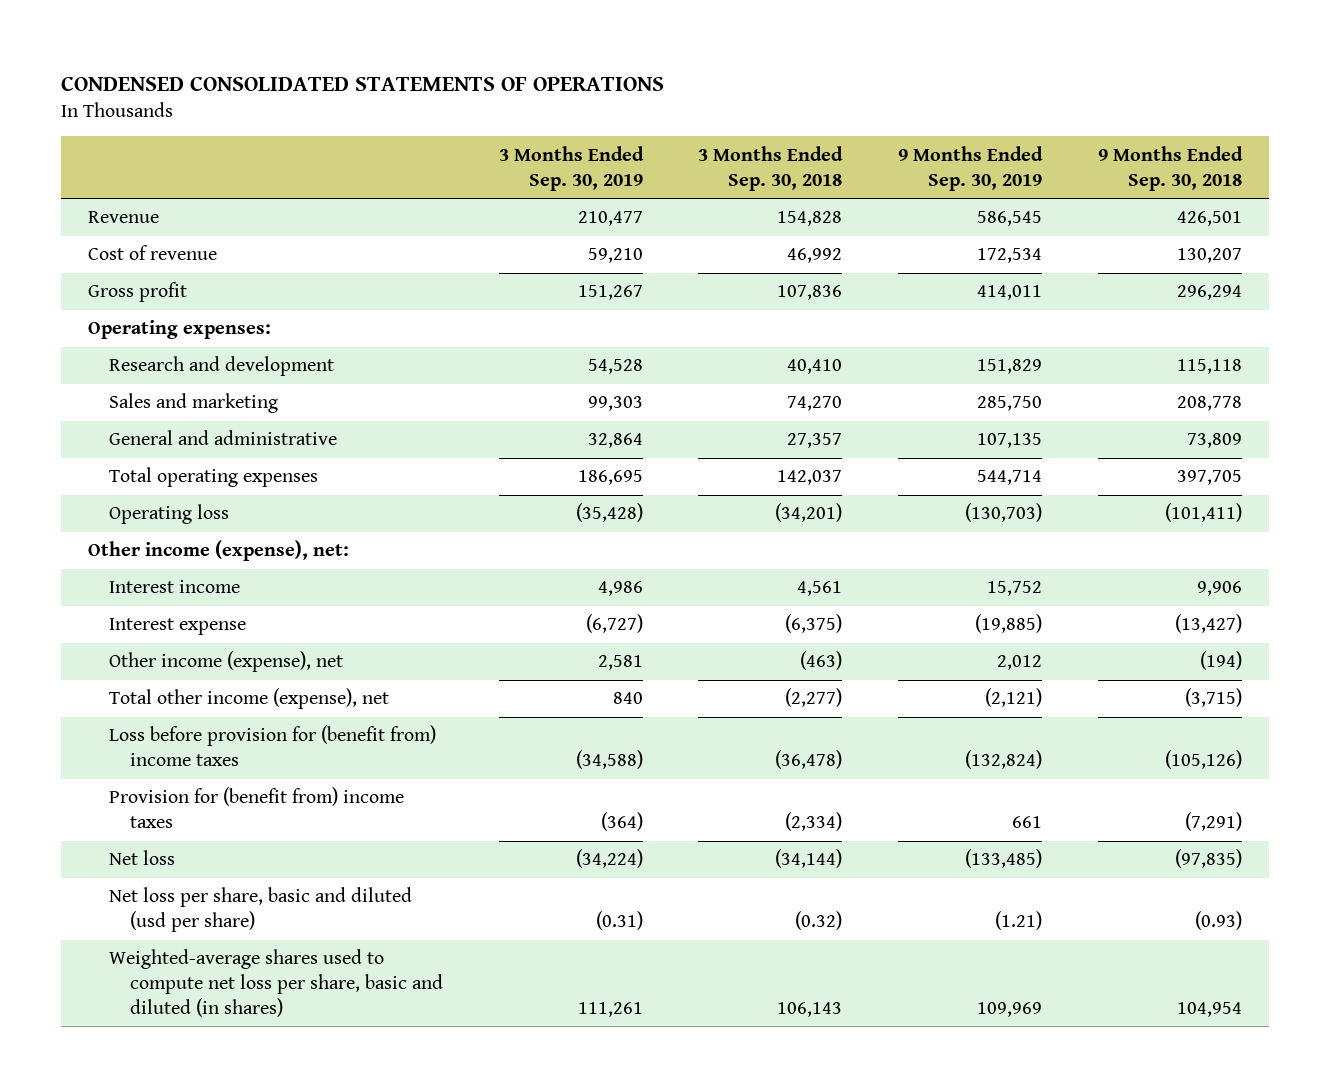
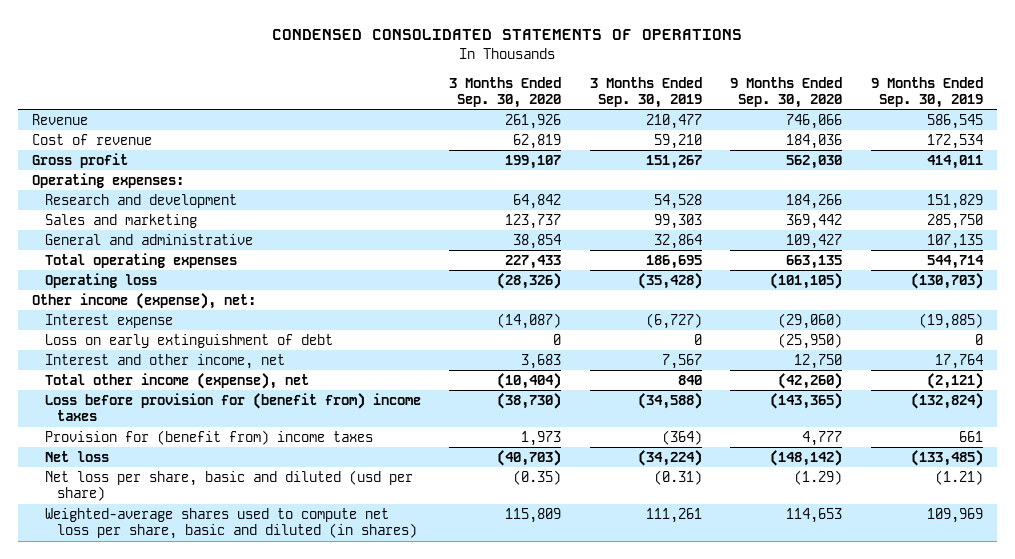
- | 3 Months Ended Sep. 30, 2019 | 3 Months Ended Sep. 30, 2018 | 9 Months Ended Sep. 30, 2019 | 9 Months Ended Sep. 30, 2018
+ | 3 Months Ended Sep. 30, 2020 | 3 Months Ended Sep. 30, 2019 | 9 Months Ended Sep. 30, 2020 | 9 Months Ended Sep. 30, 2019
- Interest income | 4,986 | 4,561 | 15,752 | 9,906
- Other income (expense), net | 2,581 | (463) | 2,012 | (194)
+ Loss on early extinguishment of debt | 0 | 0 | (25,950) | 0
+ Interest and other income, net | 3,683 | 7,567 | 12,750 | 17,764

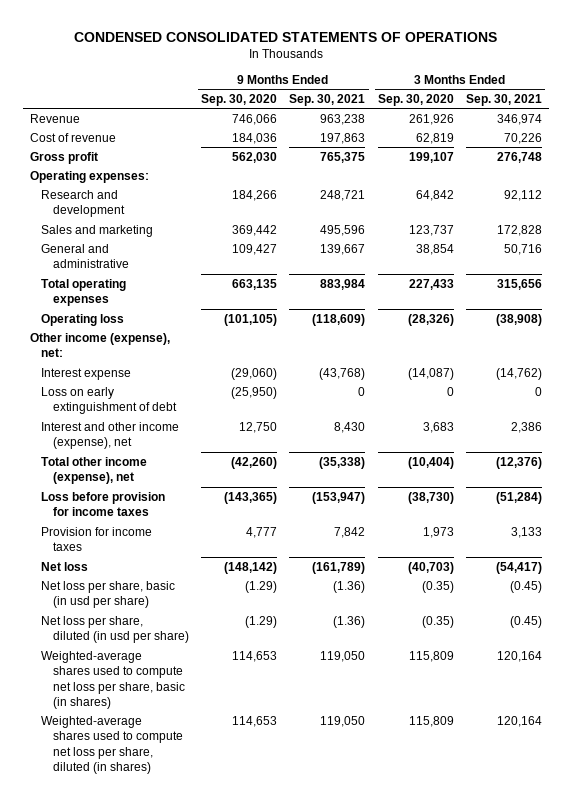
- | 3 Months Ended Sep. 30, 2020 | 3 Months Ended Sep. 30, 2019 | 9 Months Ended Sep. 30, 2020 | 9 Months Ended Sep. 30, 2019
+ | 9 Months Ended Sep. 30, 2020 | 9 Months Ended Sep. 30, 2021 | 3 Months Ended Sep. 30, 2020 | 3 Months Ended Sep. 30, 2021
- Interest and other income, net | 3,683 | 7,567 | 12,750 | 17,764
+ Interest and other income (expense), net | 12,750 | 8,430 | 3,683 | 2,386
- Loss before provision for (benefit from) income taxes | (38,730) | (34,588) | (143,365) | (132,824)
- Provision for (benefit from) income taxes | 1,973 | (364) | 4,777 | 661
+ Loss before provision for income taxes | (143,365) | (153,947) | (38,730) | (51,284)
+ Provision for income taxes | 4,777 | 7,842 | 1,973 | 3,133
- Net loss per share, basic and diluted (usd per share) | (0.35) | (0.31) | (1.29) | (1.21)
- Weighted-average shares used to compute net loss per share, basic and diluted (in shares) | 115,809 | 111,261 | 114,653 | 109,969
+ Net loss per share, basic (in usd per share) | (1.29) | (1.36) | (0.35) | (0.45)
+ Net loss per share, diluted (in usd per share) | (1.29) | (1.36) | (0.35) | (0.45)
+ Weighted-average shares used to compute net loss per share, basic (in shares) | 114,653 | 119,050 | 115,809 | 120,164
+ Weighted-average shares used to compute net loss per share, diluted (in shares) | 114,653 | 119,050 | 115,809 | 120,164

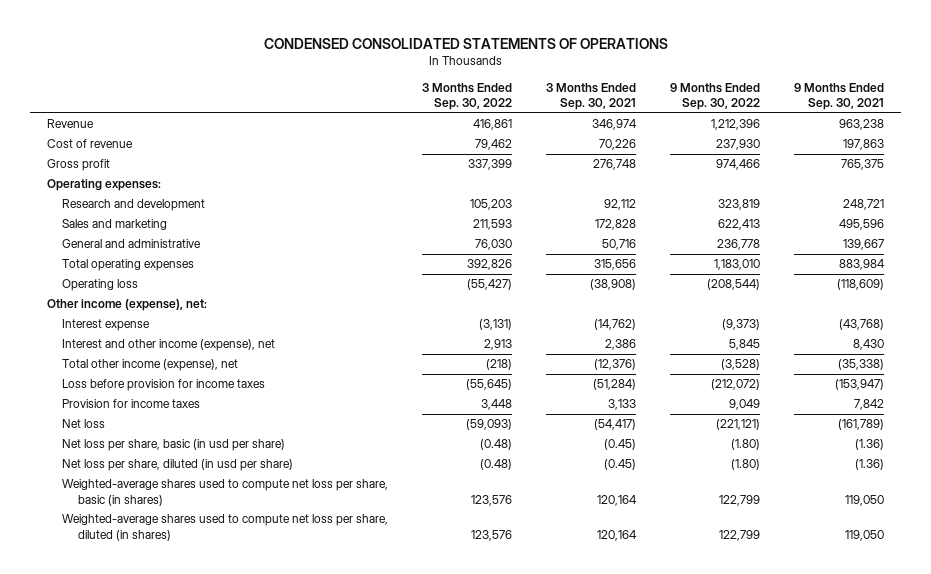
- | 9 Months Ended Sep. 30, 2020 | 9 Months Ended Sep. 30, 2021 | 3 Months Ended Sep. 30, 2020 | 3 Months Ended Sep. 30, 2021
+ | 3 Months Ended Sep. 30, 2022 | 3 Months Ended Sep. 30, 2021 | 9 Months Ended Sep. 30, 2022 | 9 Months Ended Sep. 30, 2021
- Loss on early extinguishment of debt | (25,950) | 0 | 0 | 0

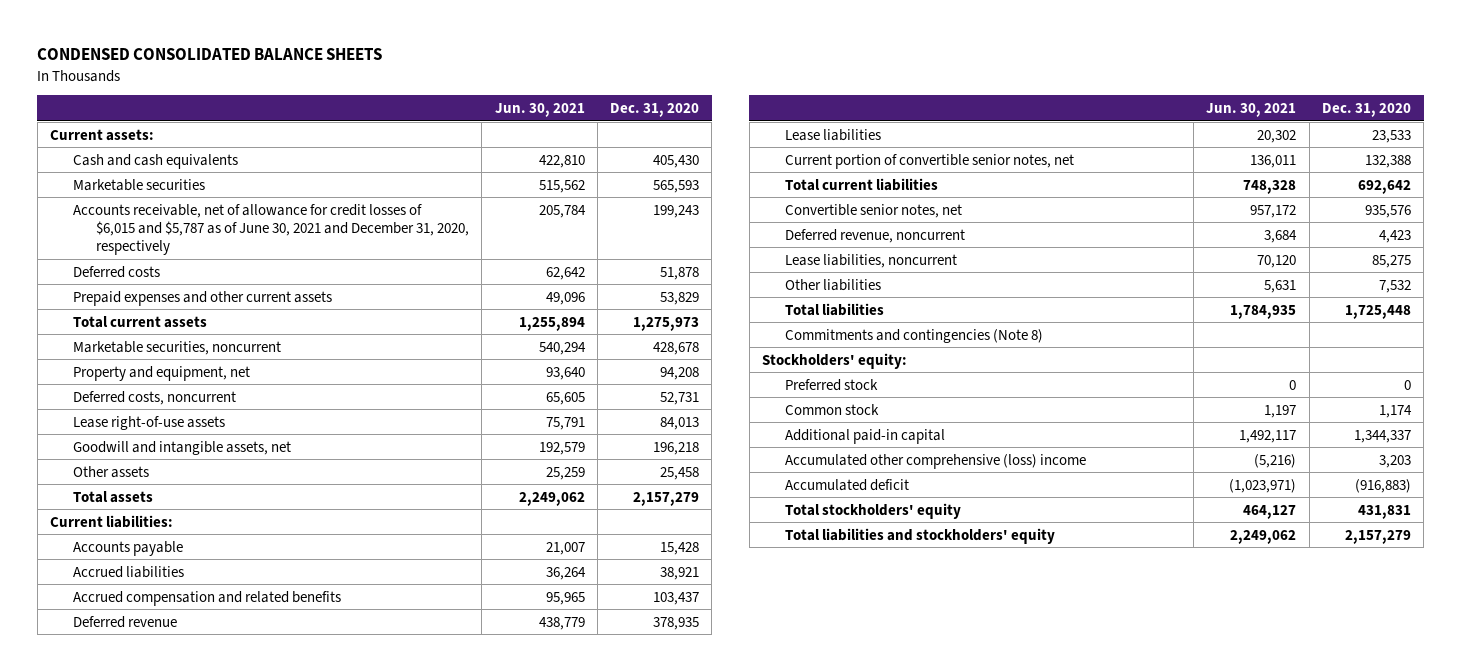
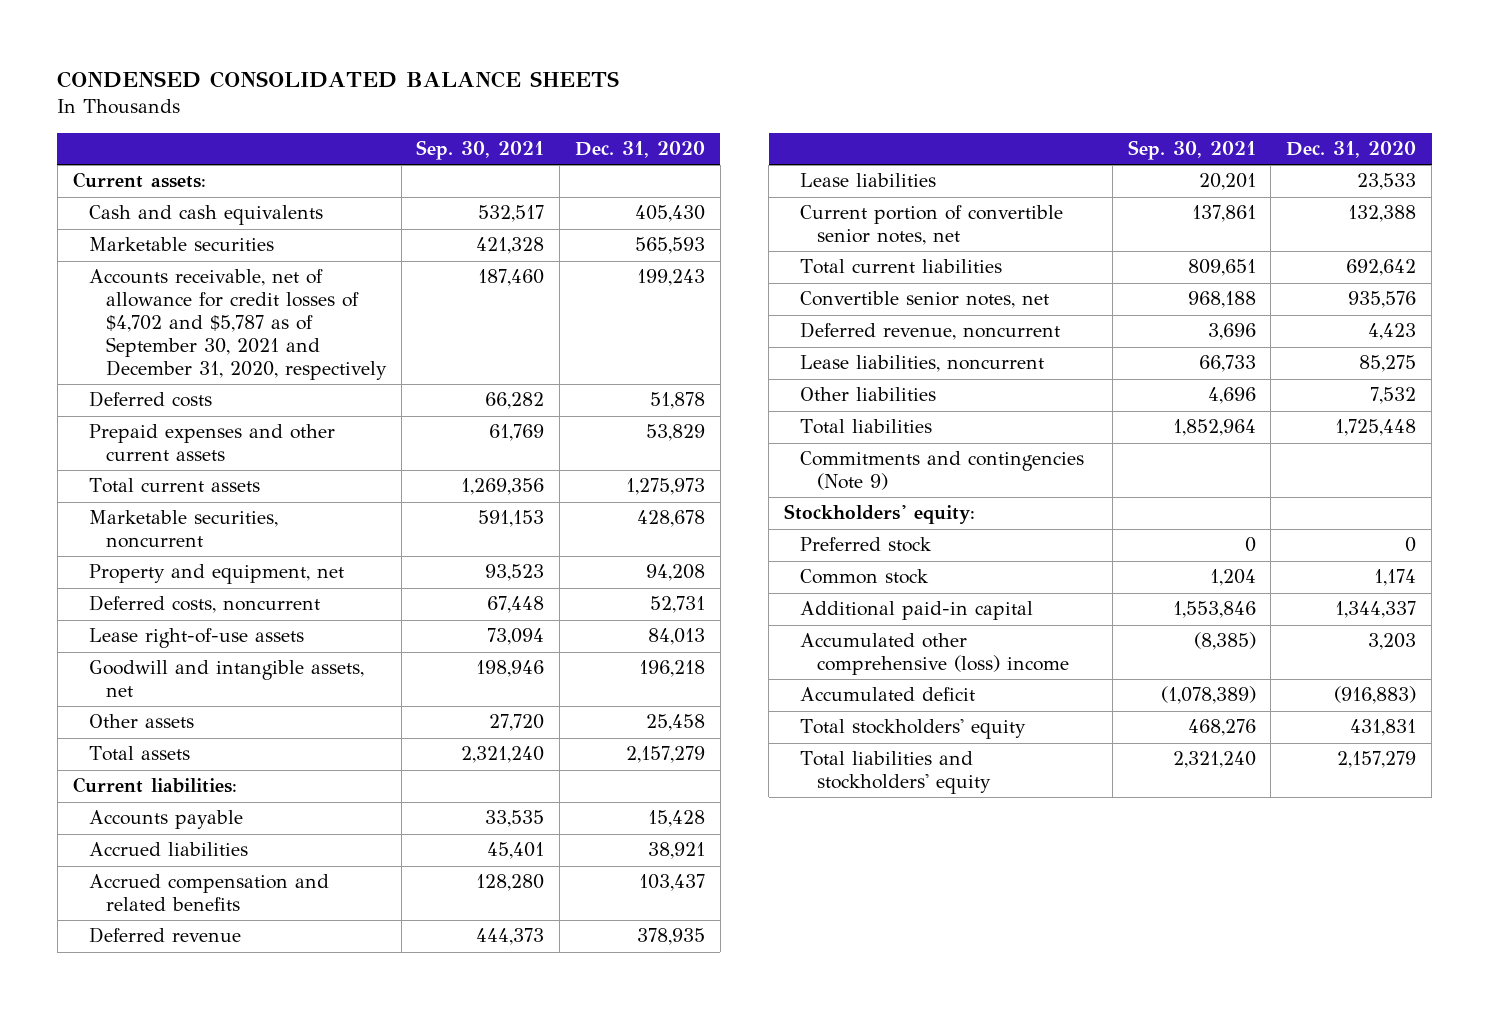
- | Jun. 30, 2021 | Dec. 31, 2020
+ | Sep. 30, 2021 | Dec. 31, 2020
- Accounts receivable, net of allowance for credit losses of $6,015 and $5,787 as of June 30, 2021 and December 31, 2020, respectively | 205,784 | 199,243
+ Accounts receivable, net of allowance for credit losses of $4,702 and $5,787 as of September 30, 2021 and December 31, 2020, respectively | 187,460 | 199,243
- Commitments and contingencies (Note 8)
+ Commitments and contingencies (Note 9)

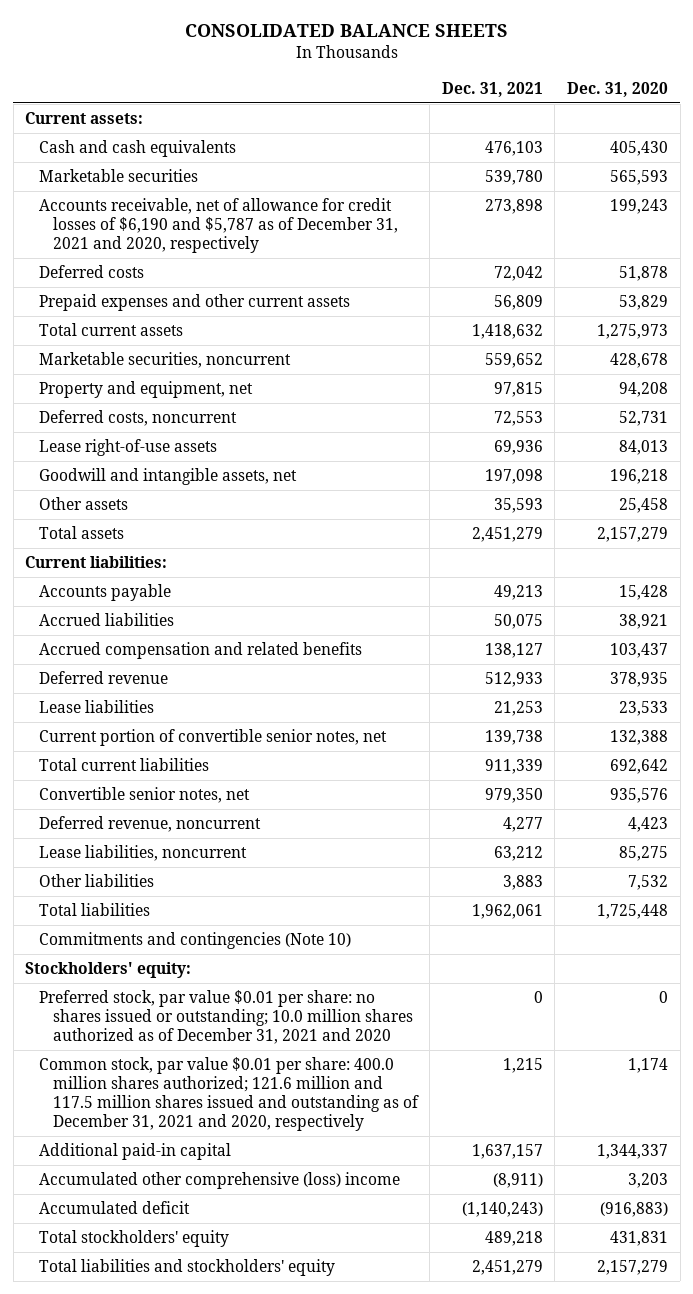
- CONDENSED CONSOLIDATED BALANCE SHEETS
+ CONSOLIDATED BALANCE SHEETS
- | Sep. 30, 2021 | Dec. 31, 2020
+ | Dec. 31, 2021 | Dec. 31, 2020
- Accounts receivable, net of allowance for credit losses of $4,702 and $5,787 as of September 30, 2021 and December 31, 2020, respectively | 187,460 | 199,243
+ Accounts receivable, net of allowance for credit losses of $6,190 and $5,787 as of December 31, 2021 and 2020, respectively | 273,898 | 199,243
- Commitments and contingencies (Note 9)
+ Commitments and contingencies (Note 10)
- Preferred stock | 0 | 0
- Common stock | 1,204 | 1,174
+ Preferred stock, par value $0.01 per share: no shares issued or outstanding; 10.0 million shares authorized as of December 31, 2021 and 2020 | 0 | 0
+ Common stock, par value $0.01 per share: 400.0 million shares authorized; 121.6 million and 117.5 million shares issued and outstanding as of December 31, 2021 and 2020, respectively | 1,215 | 1,174

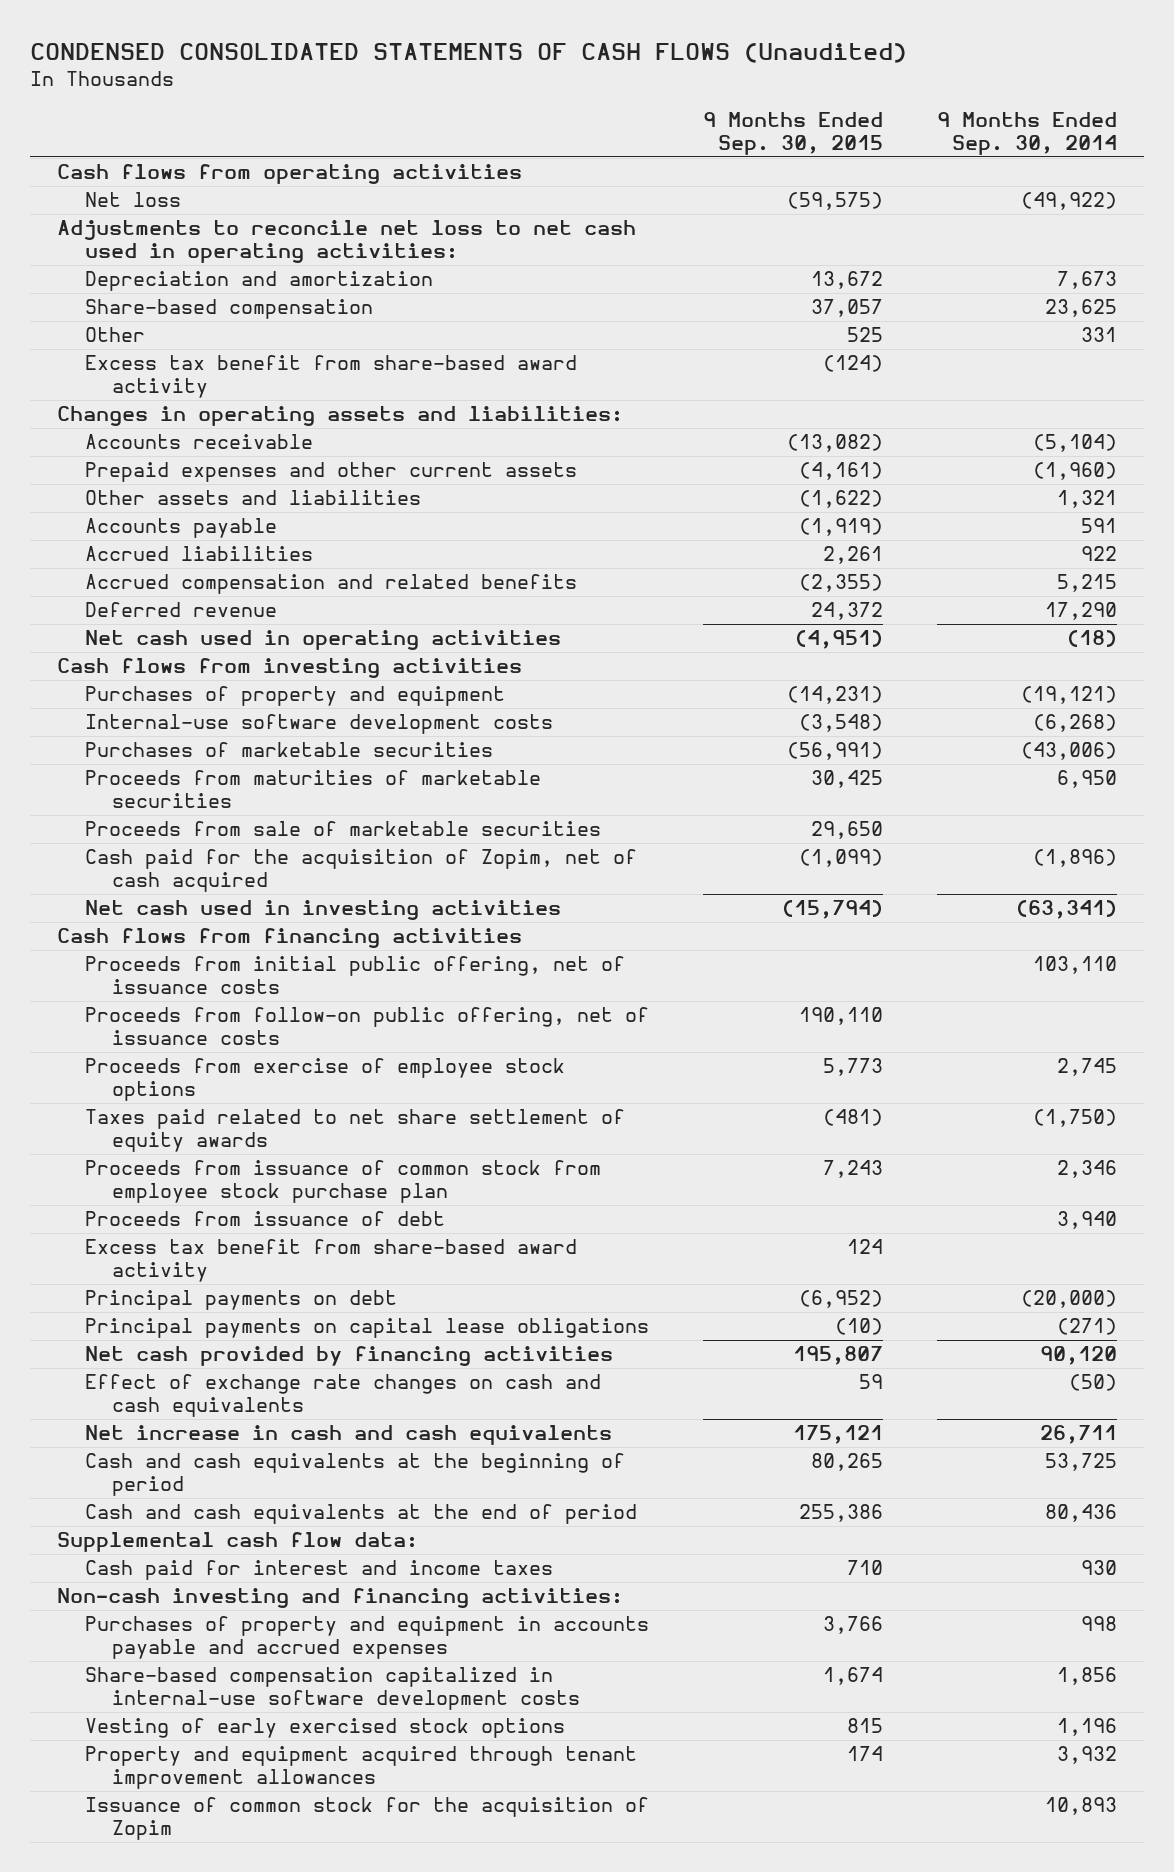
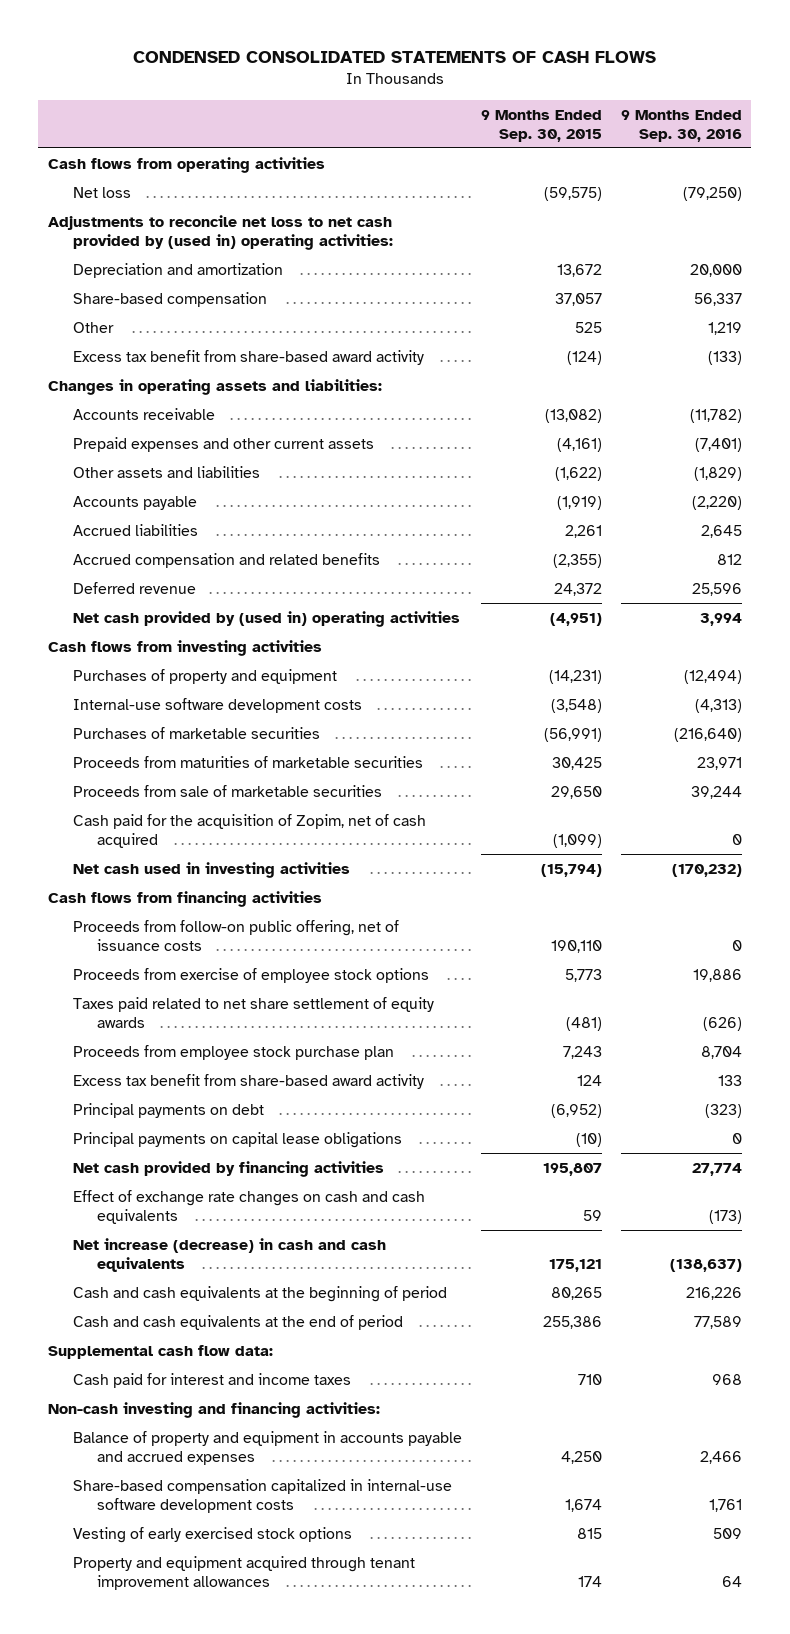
- CONDENSED CONSOLIDATED STATEMENTS OF CASH FLOWS (Unaudited)
+ CONDENSED CONSOLIDATED STATEMENTS OF CASH FLOWS
- | 9 Months Ended Sep. 30, 2015 | 9 Months Ended Sep. 30, 2014
+ | 9 Months Ended Sep. 30, 2015 | 9 Months Ended Sep. 30, 2016
- Adjustments to reconcile net loss to net cash used in operating activities:
+ Adjustments to reconcile net loss to net cash provided by (used in) operating activities:
- Net cash used in operating activities | (4,951) | (18)
+ Net cash provided by (used in) operating activities | (4,951) | 3,994
- Proceeds from initial public offering, net of issuance costs | | 103,110
- Proceeds from issuance of common stock from employee stock purchase plan | 7,243 | 2,346
- Proceeds from issuance of debt | | 3,940
+ Proceeds from employee stock purchase plan | 7,243 | 8,704
- Net increase in cash and cash equivalents | 175,121 | 26,711
+ Net increase (decrease) in cash and cash equivalents | 175,121 | (138,637)
- Purchases of property and equipment in accounts payable and accrued expenses | 3,766 | 998
+ Balance of property and equipment in accounts payable and accrued expenses | 4,250 | 2,466
- Issuance of common stock for the acquisition of Zopim | | 10,893

